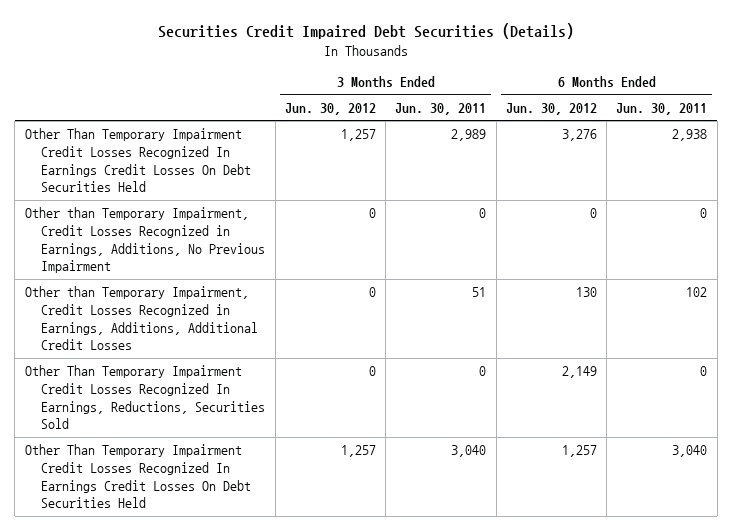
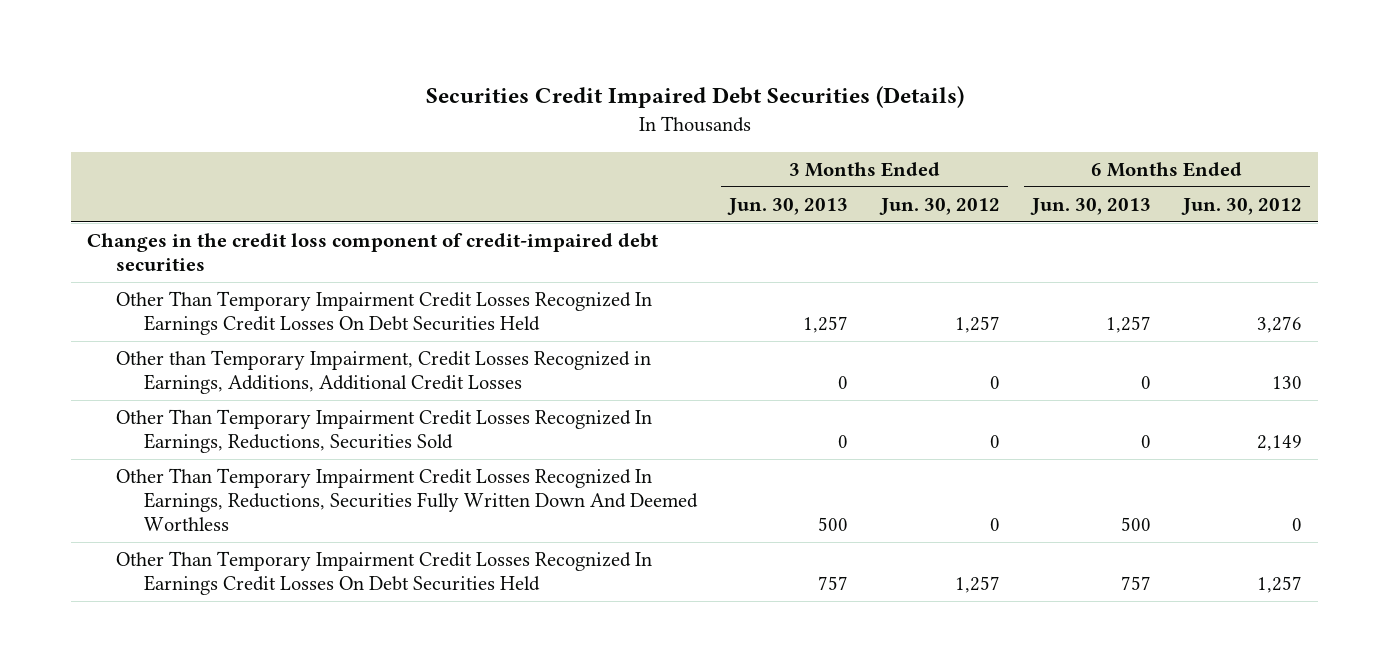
- | 3 Months Ended Jun. 30, 2012 | 3 Months Ended Jun. 30, 2011 | 6 Months Ended Jun. 30, 2012 | 6 Months Ended Jun. 30, 2011
+ | 3 Months Ended Jun. 30, 2013 | 3 Months Ended Jun. 30, 2012 | 6 Months Ended Jun. 30, 2013 | 6 Months Ended Jun. 30, 2012
+ Changes in the credit loss component of credit-impaired debt securities
- Other than Temporary Impairment, Credit Losses Recognized in Earnings, Additions, No Previous Impairment | 0 | 0 | 0 | 0
+ Other Than Temporary Impairment Credit Losses Recognized In Earnings, Reductions, Securities Fully Written Down And Deemed Worthless | 500 | 0 | 500 | 0

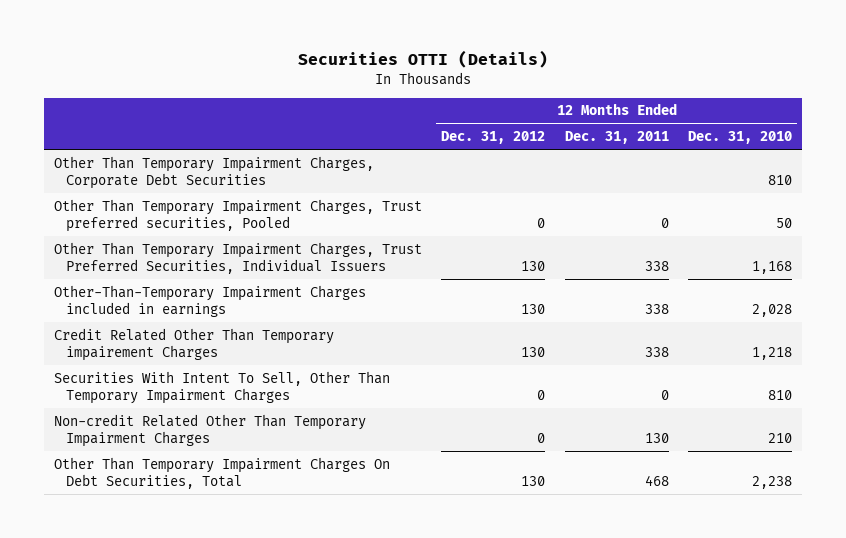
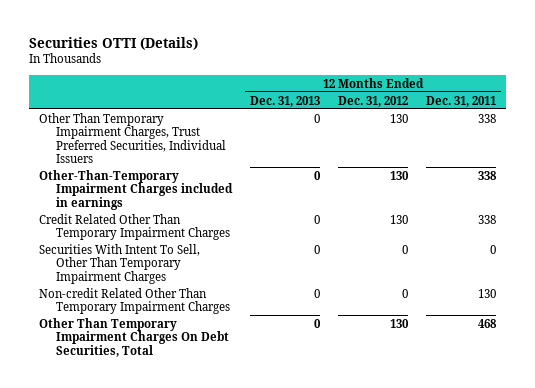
- | 12 Months Ended Dec. 31, 2012 | 12 Months Ended Dec. 31, 2011 | 12 Months Ended Dec. 31, 2010
+ | 12 Months Ended Dec. 31, 2013 | 12 Months Ended Dec. 31, 2012 | 12 Months Ended Dec. 31, 2011
- Other Than Temporary Impairment Charges, Corporate Debt Securities | | | 810
- Other Than Temporary Impairment Charges, Trust preferred securities, Pooled | 0 | 0 | 50
- Credit Related Other Than Temporary impairement Charges | 130 | 338 | 1,218
+ Credit Related Other Than Temporary Impairment Charges | 0 | 130 | 338

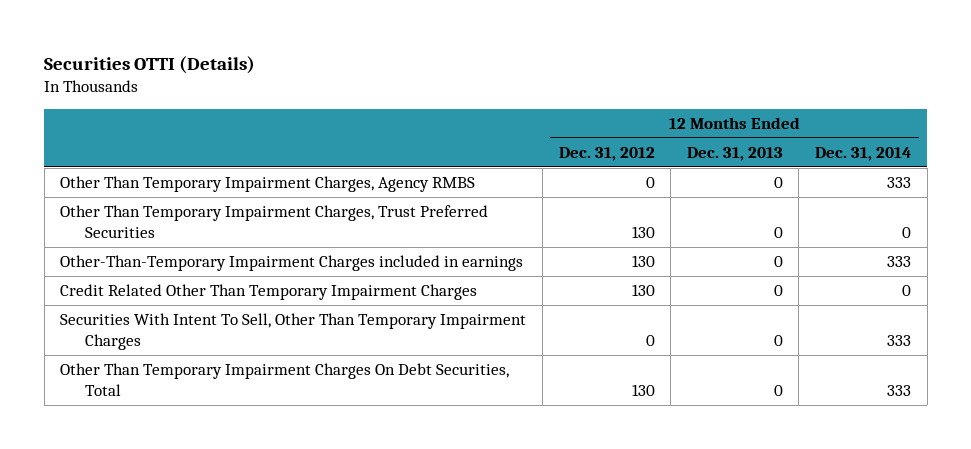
- | 12 Months Ended Dec. 31, 2013 | 12 Months Ended Dec. 31, 2012 | 12 Months Ended Dec. 31, 2011
+ | 12 Months Ended Dec. 31, 2012 | 12 Months Ended Dec. 31, 2013 | 12 Months Ended Dec. 31, 2014
- Other Than Temporary Impairment Charges, Trust Preferred Securities, Individual Issuers | 0 | 130 | 338
+ Other Than Temporary Impairment Charges, Agency RMBS | 0 | 0 | 333
+ Other Than Temporary Impairment Charges, Trust Preferred Securities | 130 | 0 | 0
- Non-credit Related Other Than Temporary Impairment Charges | 0 | 0 | 130

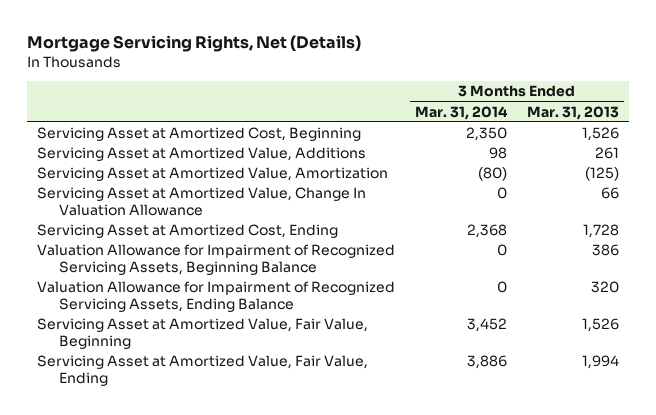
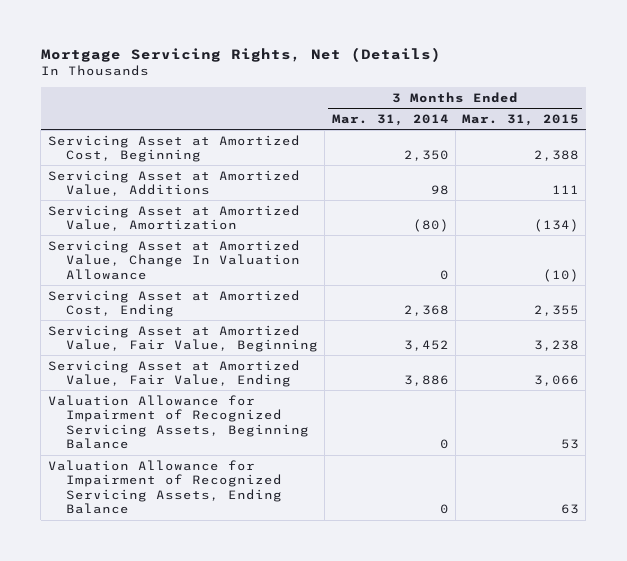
- | 3 Months Ended Mar. 31, 2014 | 3 Months Ended Mar. 31, 2013
+ | 3 Months Ended Mar. 31, 2014 | 3 Months Ended Mar. 31, 2015
moved down: Valuation Allowance for Impairment of Recognized Servicing Assets, Beginning Balance | 0 | 53
moved down: Valuation Allowance for Impairment of Recognized Servicing Assets, Ending Balance | 0 | 63

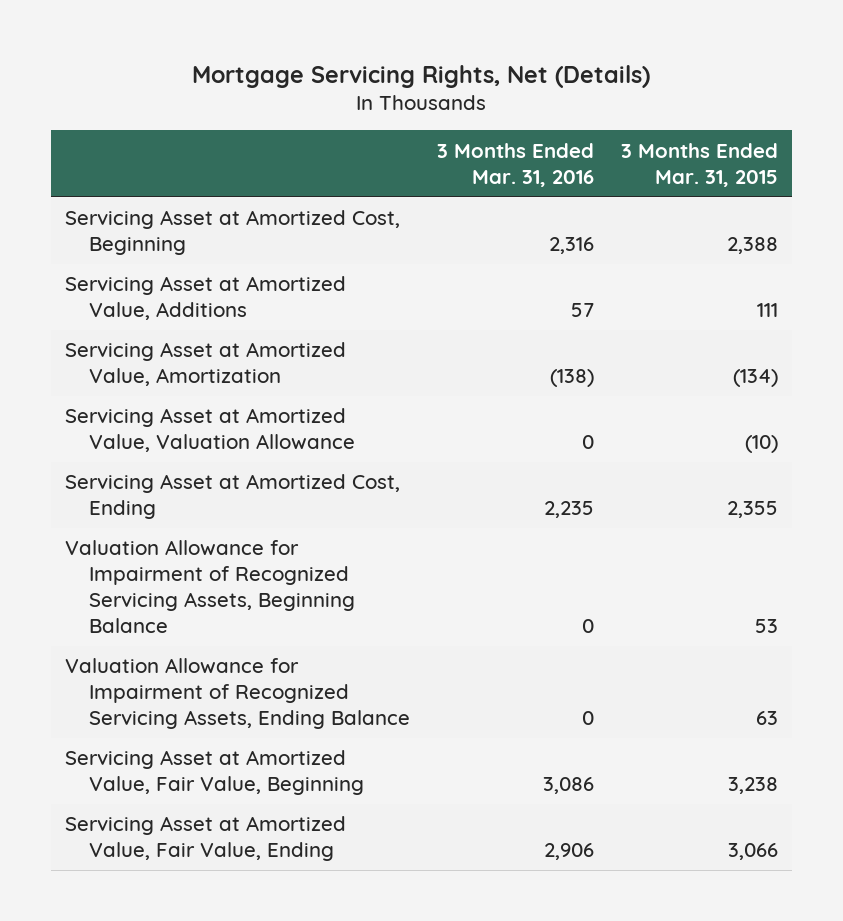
- | 3 Months Ended Mar. 31, 2014 | 3 Months Ended Mar. 31, 2015
+ | 3 Months Ended Mar. 31, 2016 | 3 Months Ended Mar. 31, 2015
- Servicing Asset at Amortized Value, Change In Valuation Allowance | 0 | (10)
+ Servicing Asset at Amortized Value, Valuation Allowance | 0 | (10)
moved down: Servicing Asset at Amortized Value, Fair Value, Beginning | 3,086 | 3,238
moved down: Servicing Asset at Amortized Value, Fair Value, Ending | 2,906 | 3,066

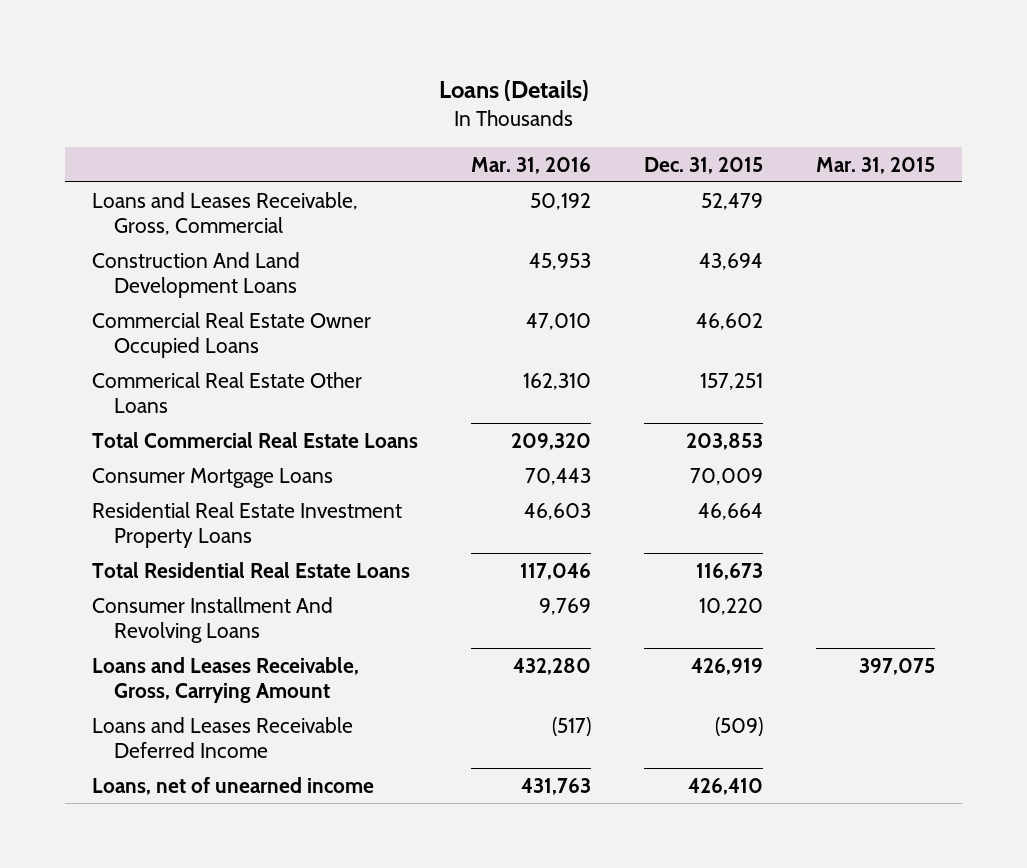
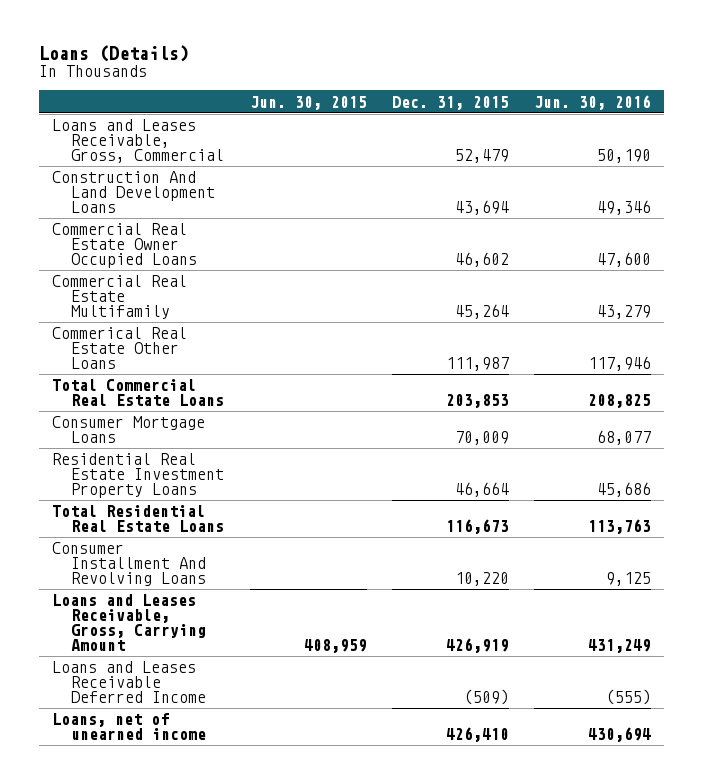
- | Mar. 31, 2016 | Dec. 31, 2015 | Mar. 31, 2015
+ | Jun. 30, 2015 | Dec. 31, 2015 | Jun. 30, 2016
- Commerical Real Estate Other Loans | 162,310 | 157,251 |
+ Commercial Real Estate Multifamily | | 45,264 | 43,279
+ Commerical Real Estate Other Loans | | 111,987 | 117,946

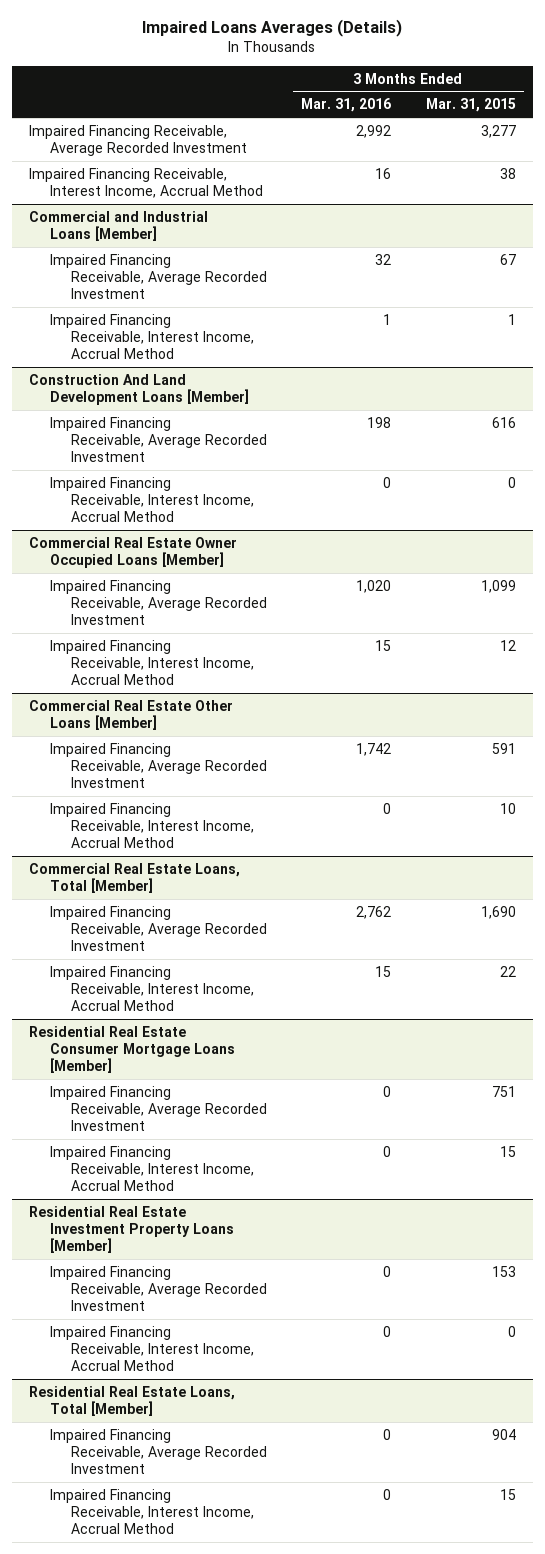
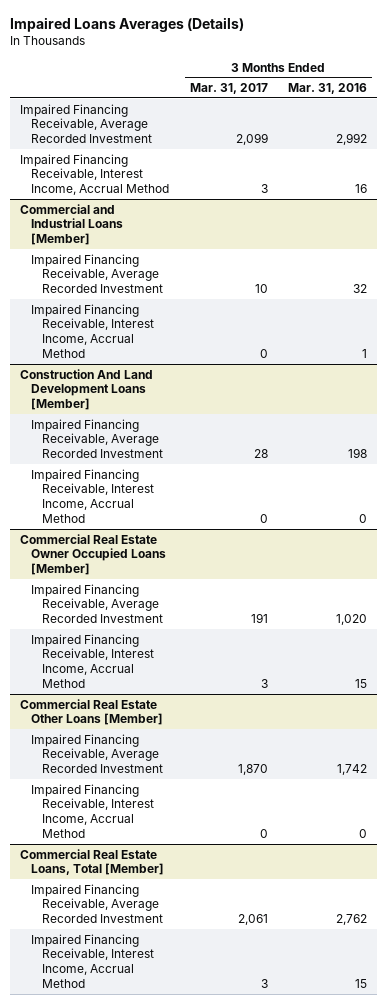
- | 3 Months Ended Mar. 31, 2016 | 3 Months Ended Mar. 31, 2015
+ | 3 Months Ended Mar. 31, 2017 | 3 Months Ended Mar. 31, 2016
- Residential Real Estate Consumer Mortgage Loans [Member]
- Impaired Financing Receivable, Average Recorded Investment | 0 | 751
- Impaired Financing Receivable, Interest Income, Accrual Method | 0 | 15
- Residential Real Estate Investment Property Loans [Member]
- Impaired Financing Receivable, Average Recorded Investment | 0 | 153
- Impaired Financing Receivable, Interest Income, Accrual Method | 0 | 0
- Residential Real Estate Loans, Total [Member]
- Impaired Financing Receivable, Average Recorded Investment | 0 | 904
- Impaired Financing Receivable, Interest Income, Accrual Method | 0 | 15

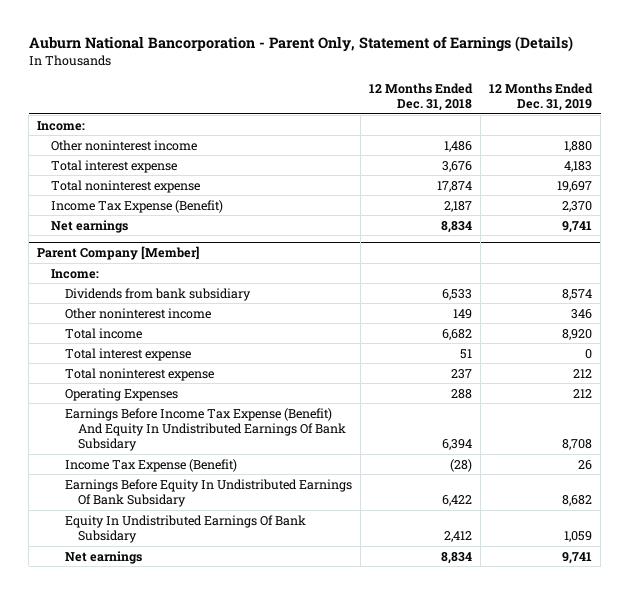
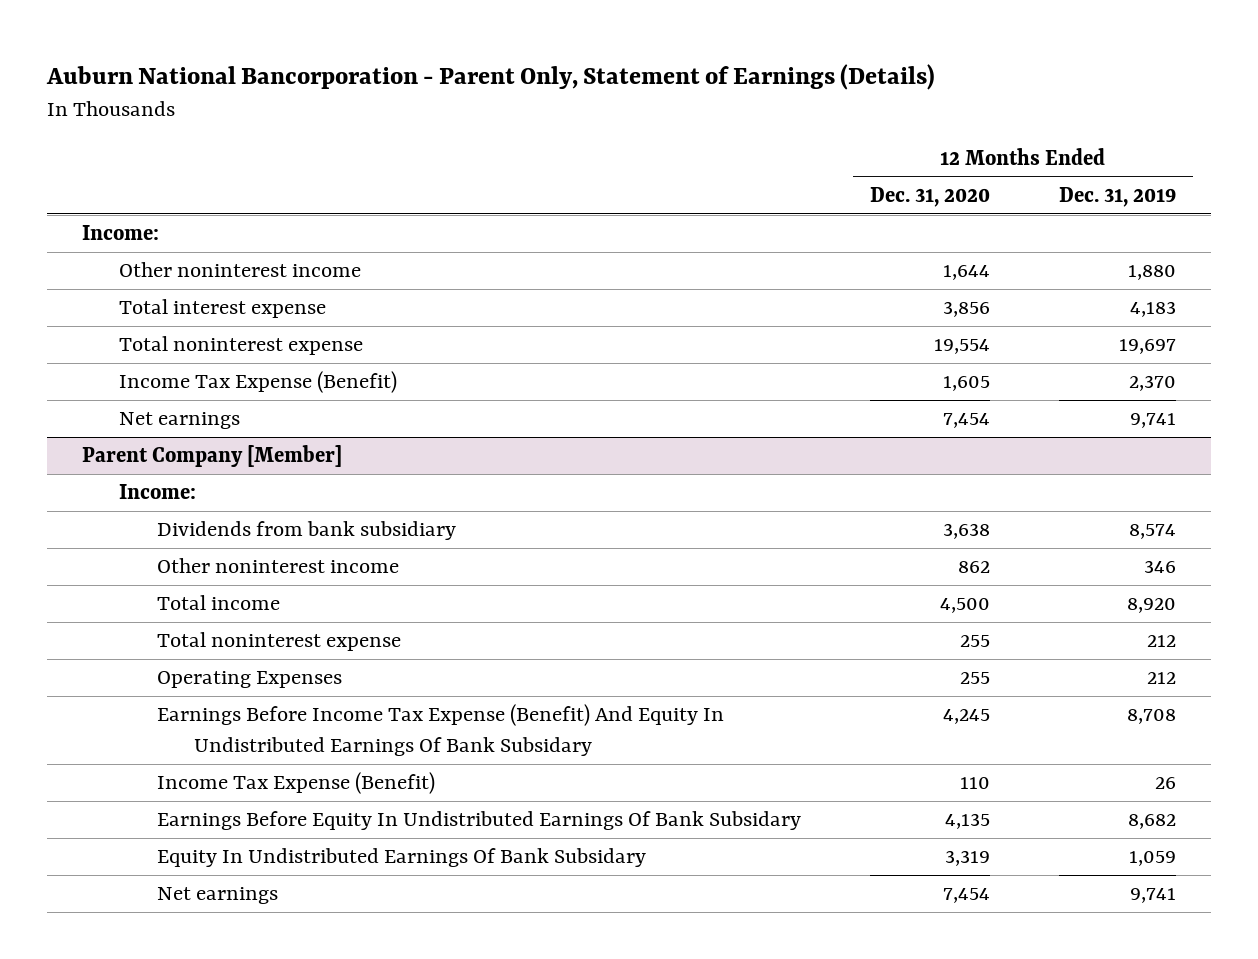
- | 12 Months Ended Dec. 31, 2018 | 12 Months Ended Dec. 31, 2019
+ | 12 Months Ended Dec. 31, 2020 | 12 Months Ended Dec. 31, 2019
@ Parent Company [Member]
- Total interest expense | 51 | 0

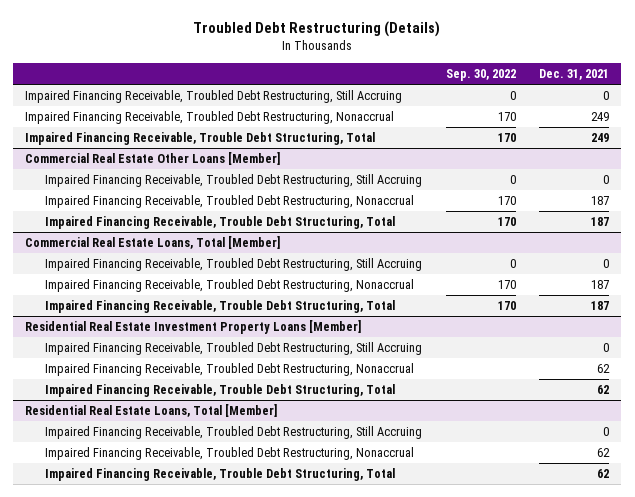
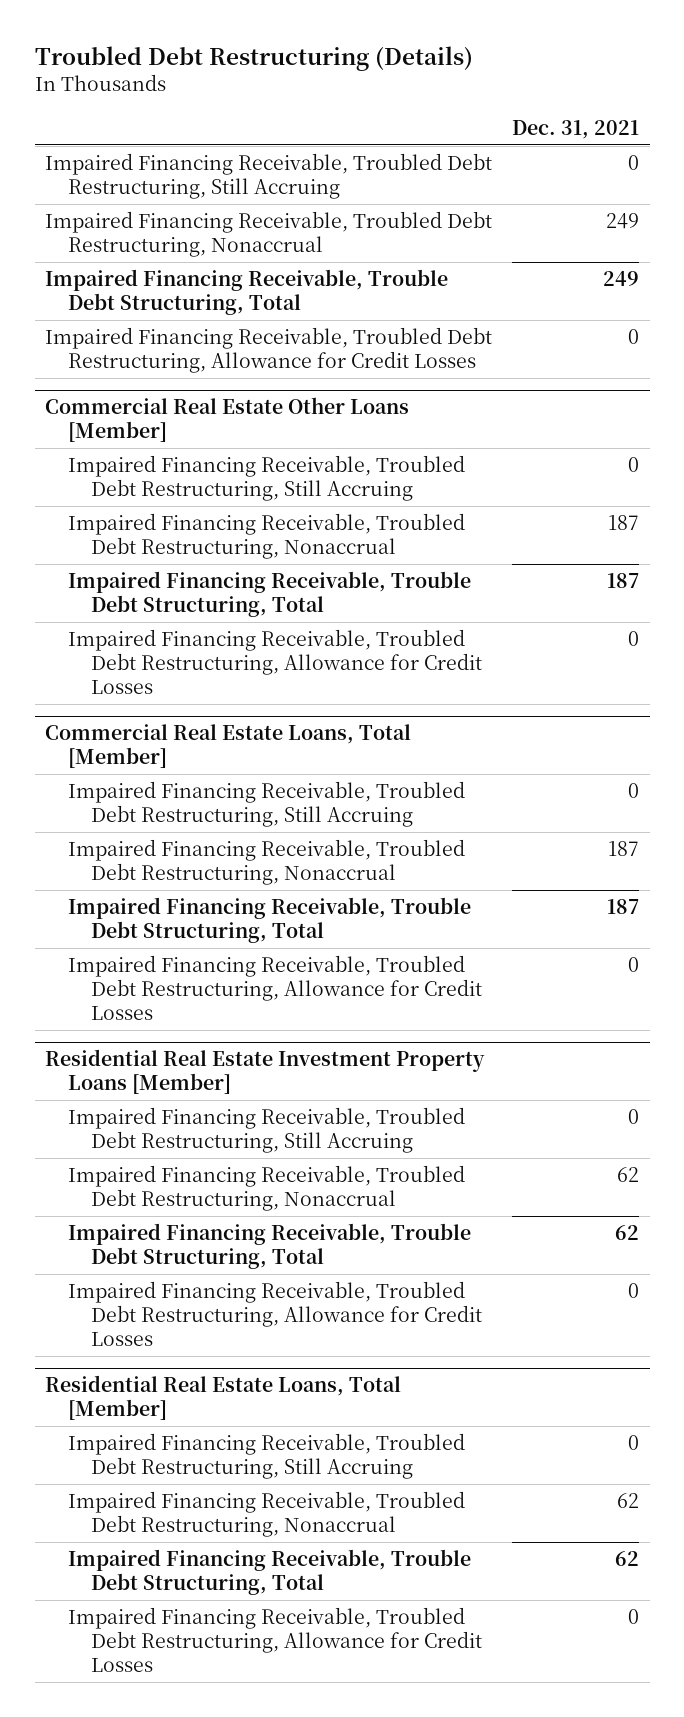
- | Sep. 30, 2022 | Dec. 31, 2021
+ | Dec. 31, 2021
+ Impaired Financing Receivable, Troubled Debt Restructuring, Allowance for Credit Losses | 0
@ Commercial Real Estate Other Loans [Member]
+ Impaired Financing Receivable, Troubled Debt Restructuring, Allowance for Credit Losses | 0
@ Commercial Real Estate Loans, Total [Member]
+ Impaired Financing Receivable, Troubled Debt Restructuring, Allowance for Credit Losses | 0
@ Residential Real Estate Investment Property Loans [Member]
+ Impaired Financing Receivable, Troubled Debt Restructuring, Allowance for Credit Losses | 0
@ Residential Real Estate Loans, Total [Member]
+ Impaired Financing Receivable, Troubled Debt Restructuring, Allowance for Credit Losses | 0

